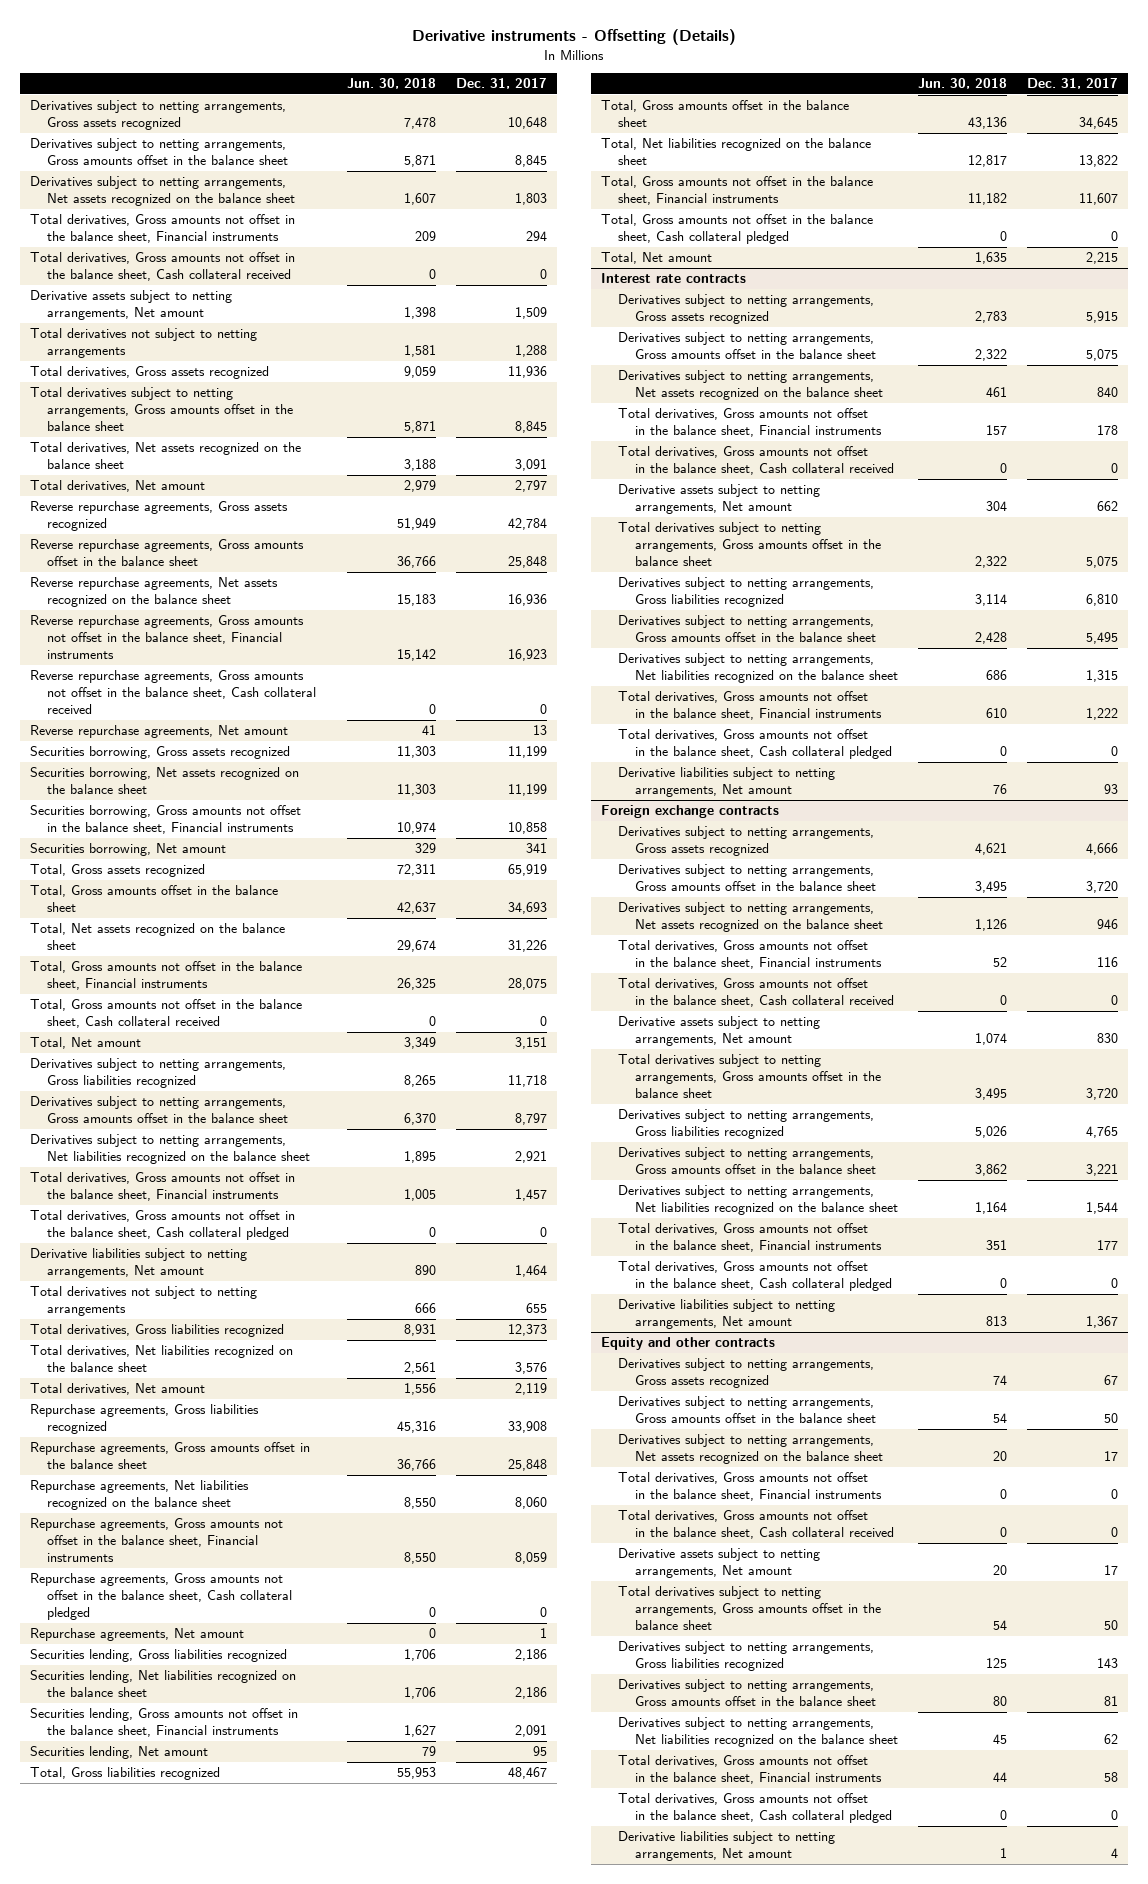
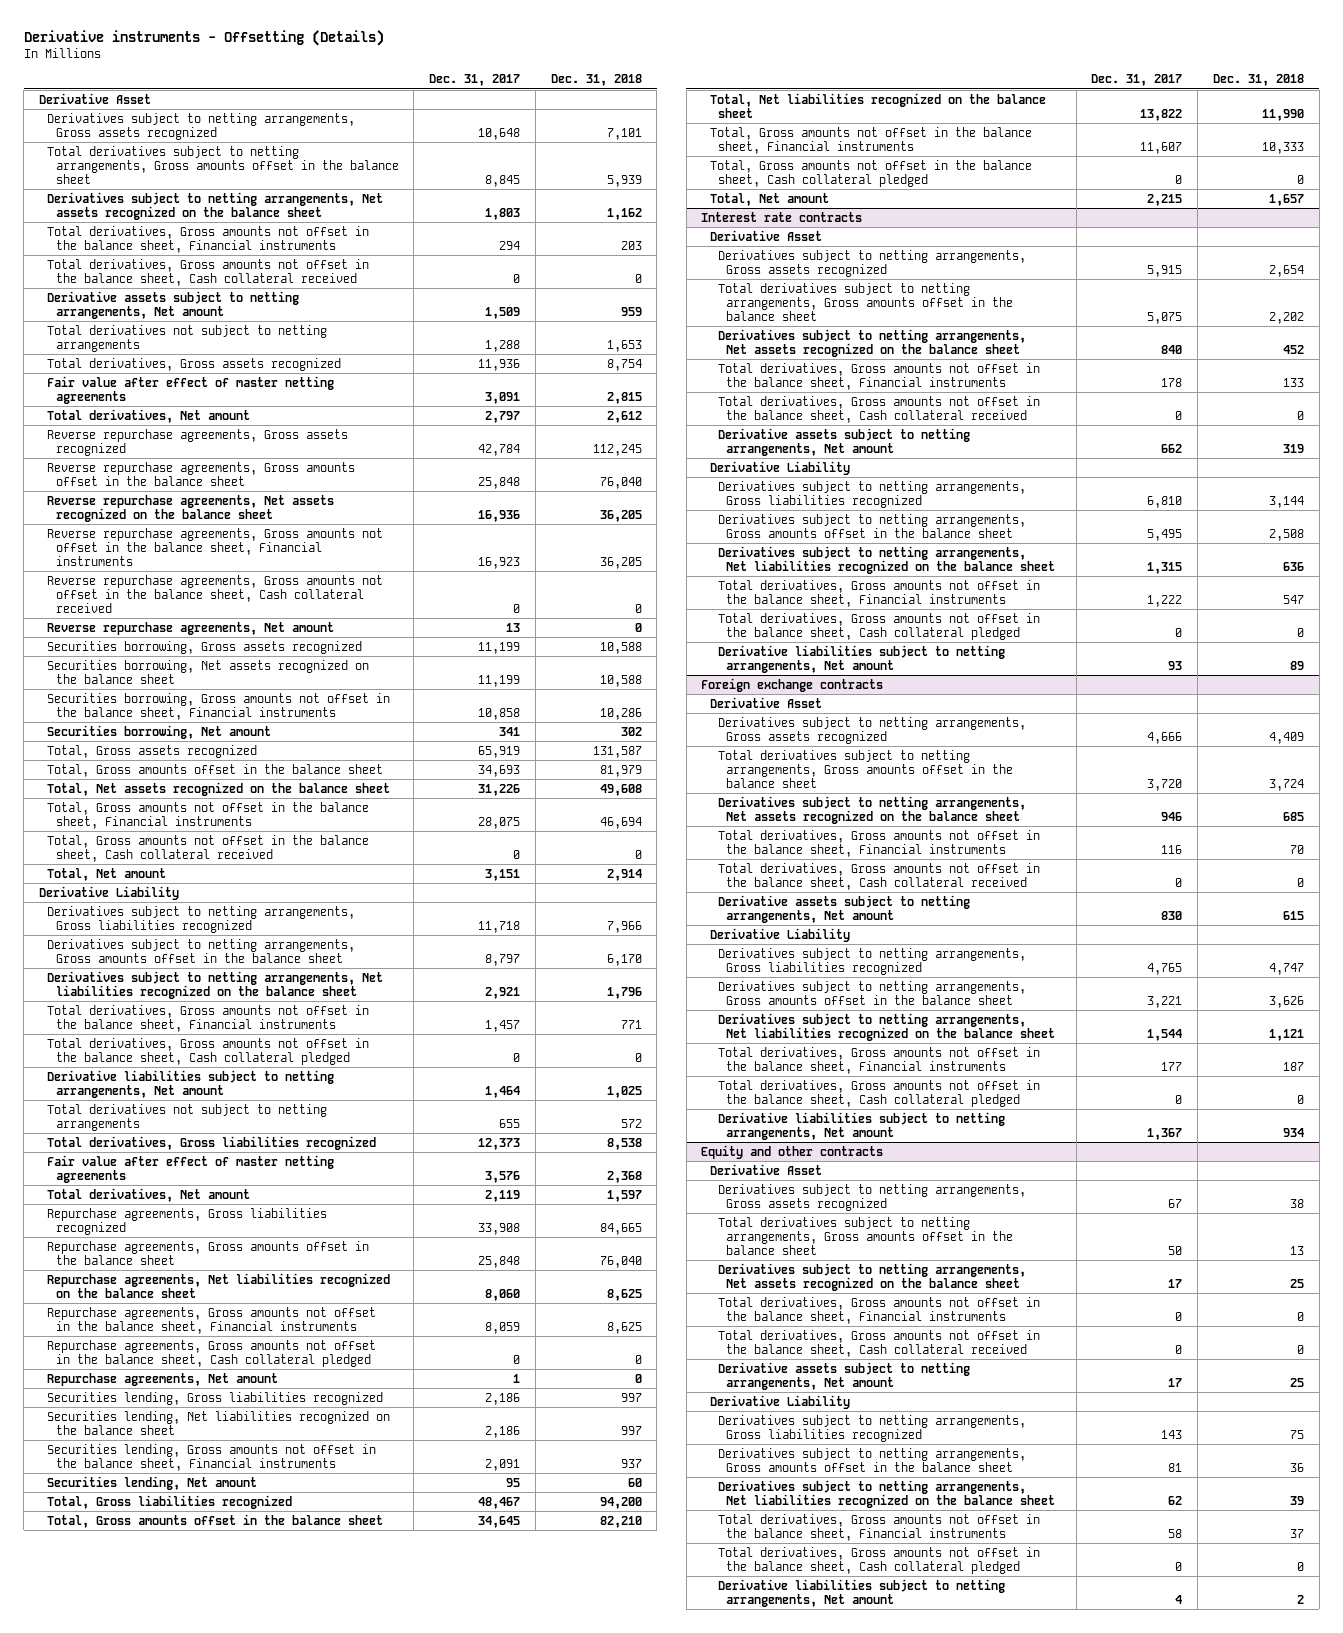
- | Jun. 30, 2018 | Dec. 31, 2017
+ | Dec. 31, 2017 | Dec. 31, 2018
+ Derivative Asset
- Derivatives subject to netting arrangements, Gross amounts offset in the balance sheet | 5,871 | 8,845
moved up: Total derivatives subject to netting arrangements, Gross amounts offset in the balance sheet | 8,845 | 5,939
- Total derivatives, Net assets recognized on the balance sheet | 3,188 | 3,091
+ Fair value after effect of master netting agreements | 3,091 | 2,815
+ Derivative Liability
- Total derivatives, Net liabilities recognized on the balance sheet | 2,561 | 3,576
+ Fair value after effect of master netting agreements | 3,576 | 2,368
@ Interest rate contracts
+ Derivative Asset
- Derivatives subject to netting arrangements, Gross amounts offset in the balance sheet | 2,322 | 5,075
moved up: Total derivatives subject to netting arrangements, Gross amounts offset in the balance sheet | 5,075 | 2,202
+ Derivative Liability
@ Foreign exchange contracts
+ Derivative Asset
- Derivatives subject to netting arrangements, Gross amounts offset in the balance sheet | 3,495 | 3,720
moved up: Total derivatives subject to netting arrangements, Gross amounts offset in the balance sheet | 3,720 | 3,724
+ Derivative Liability
@ Equity and other contracts
+ Derivative Asset
- Derivatives subject to netting arrangements, Gross amounts offset in the balance sheet | 54 | 50
moved up: Total derivatives subject to netting arrangements, Gross amounts offset in the balance sheet | 50 | 13
+ Derivative Liability

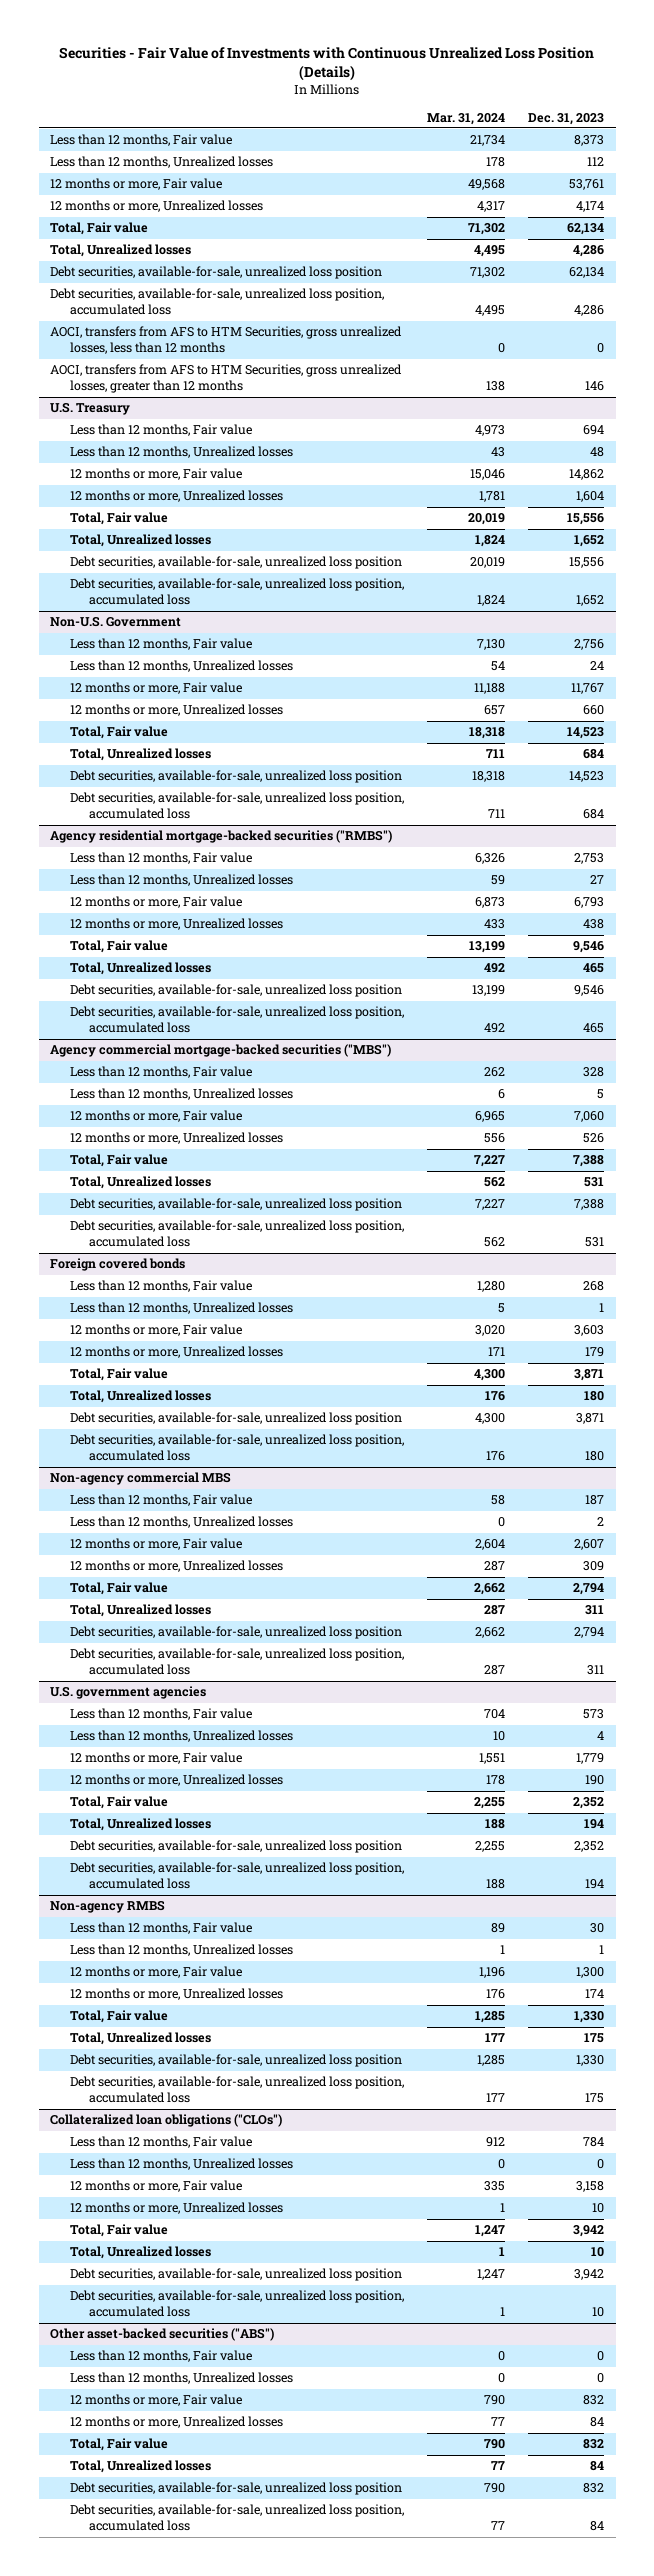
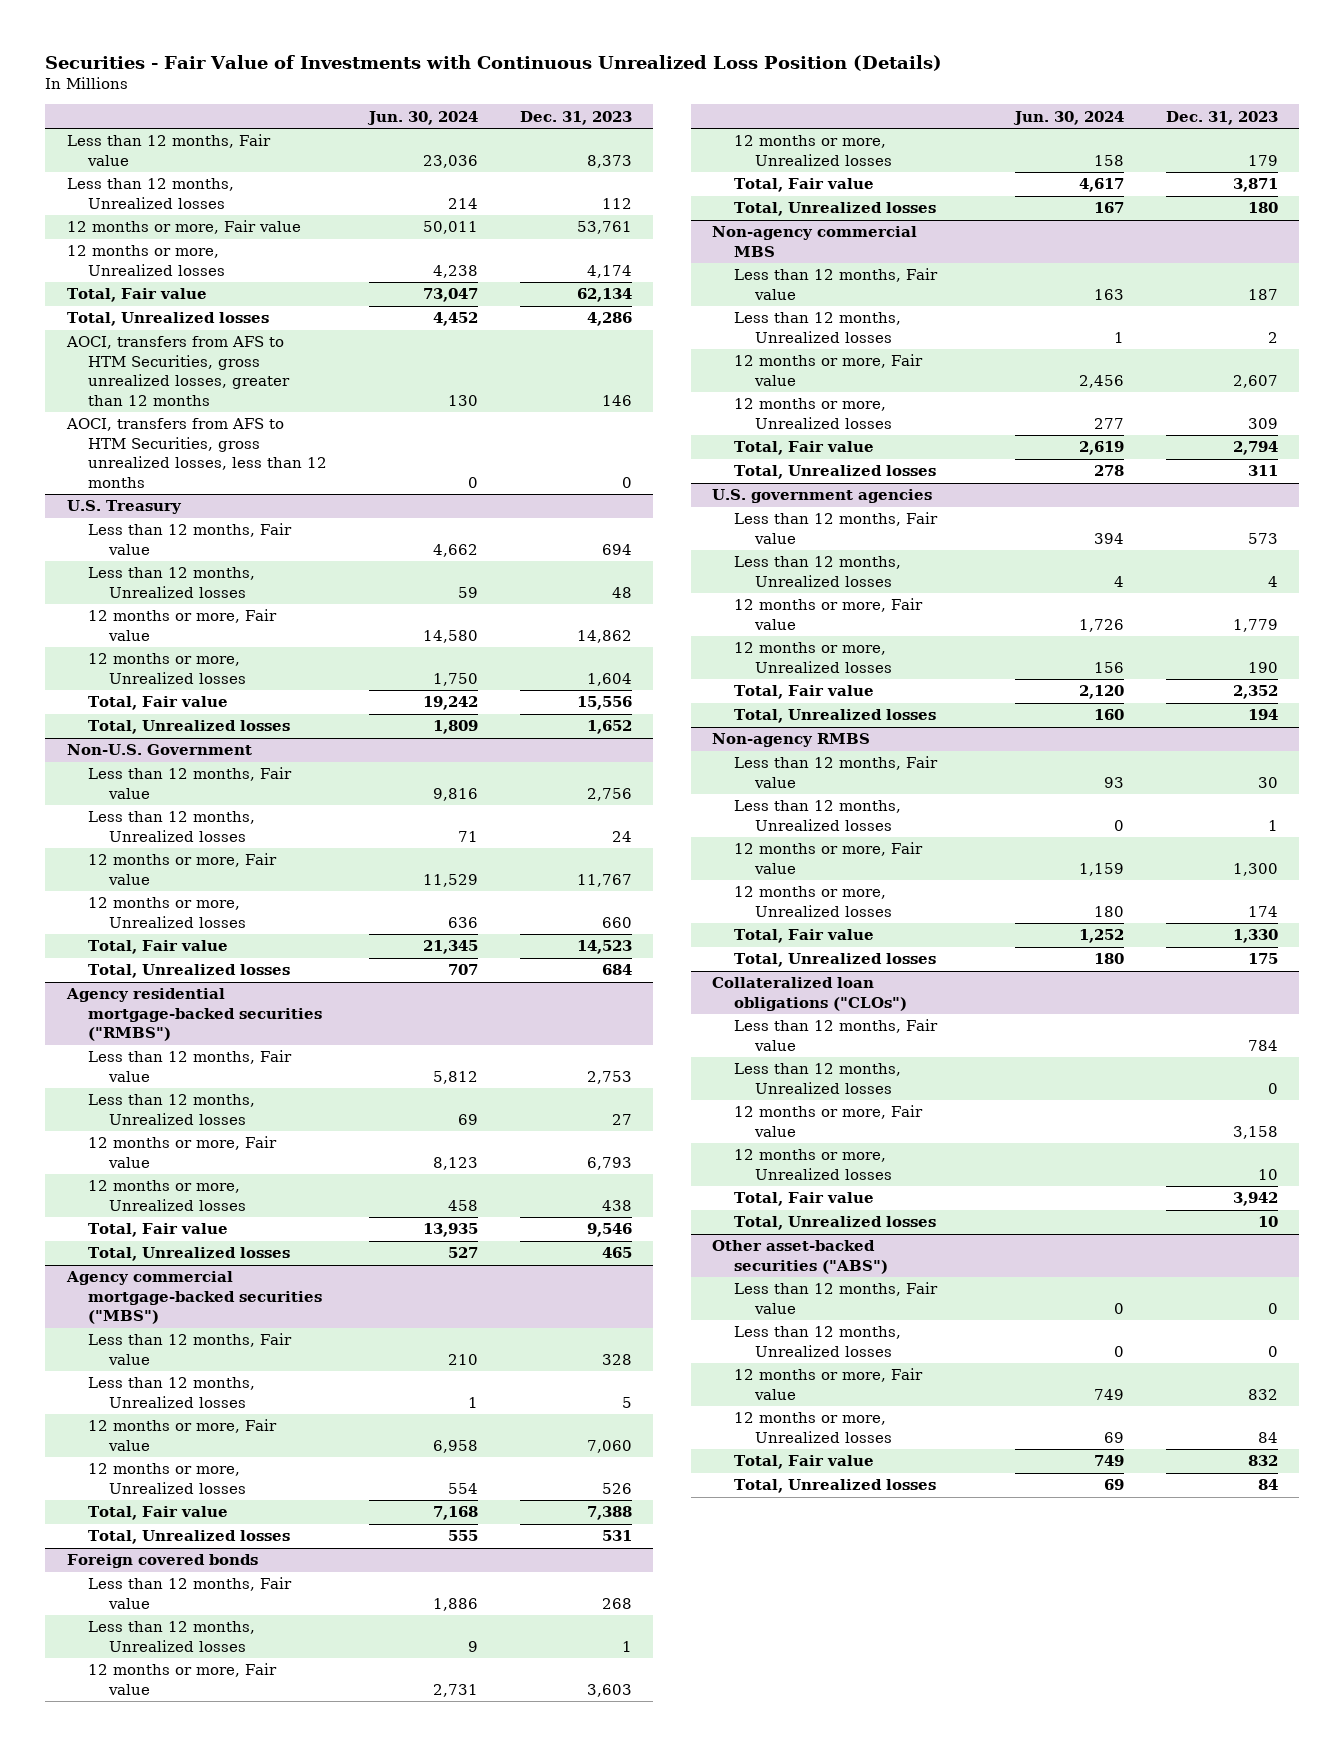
- | Mar. 31, 2024 | Dec. 31, 2023
+ | Jun. 30, 2024 | Dec. 31, 2023
- Debt securities, available-for-sale, unrealized loss position | 71,302 | 62,134
- Debt securities, available-for-sale, unrealized loss position, accumulated loss | 4,495 | 4,286
moved down: AOCI, transfers from AFS to HTM Securities, gross unrealized losses, less than 12 months | 0 | 0
@ U.S. Treasury
- Debt securities, available-for-sale, unrealized loss position | 20,019 | 15,556
- Debt securities, available-for-sale, unrealized loss position, accumulated loss | 1,824 | 1,652
@ Non-U.S. Government
- Debt securities, available-for-sale, unrealized loss position | 18,318 | 14,523
- Debt securities, available-for-sale, unrealized loss position, accumulated loss | 711 | 684
@ Agency residential mortgage-backed securities ("RMBS")
- Debt securities, available-for-sale, unrealized loss position | 13,199 | 9,546
- Debt securities, available-for-sale, unrealized loss position, accumulated loss | 492 | 465
@ Agency commercial mortgage-backed securities ("MBS")
- Debt securities, available-for-sale, unrealized loss position | 7,227 | 7,388
- Debt securities, available-for-sale, unrealized loss position, accumulated loss | 562 | 531
@ Foreign covered bonds
- Debt securities, available-for-sale, unrealized loss position | 4,300 | 3,871
- Debt securities, available-for-sale, unrealized loss position, accumulated loss | 176 | 180
@ Non-agency commercial MBS
- Debt securities, available-for-sale, unrealized loss position | 2,662 | 2,794
- Debt securities, available-for-sale, unrealized loss position, accumulated loss | 287 | 311
@ U.S. government agencies
- Debt securities, available-for-sale, unrealized loss position | 2,255 | 2,352
- Debt securities, available-for-sale, unrealized loss position, accumulated loss | 188 | 194
@ Non-agency RMBS
- Debt securities, available-for-sale, unrealized loss position | 1,285 | 1,330
- Debt securities, available-for-sale, unrealized loss position, accumulated loss | 177 | 175
@ Collateralized loan obligations ("CLOs")
- Debt securities, available-for-sale, unrealized loss position | 1,247 | 3,942
- Debt securities, available-for-sale, unrealized loss position, accumulated loss | 1 | 10
@ Other asset-backed securities ("ABS")
- Debt securities, available-for-sale, unrealized loss position | 790 | 832
- Debt securities, available-for-sale, unrealized loss position, accumulated loss | 77 | 84

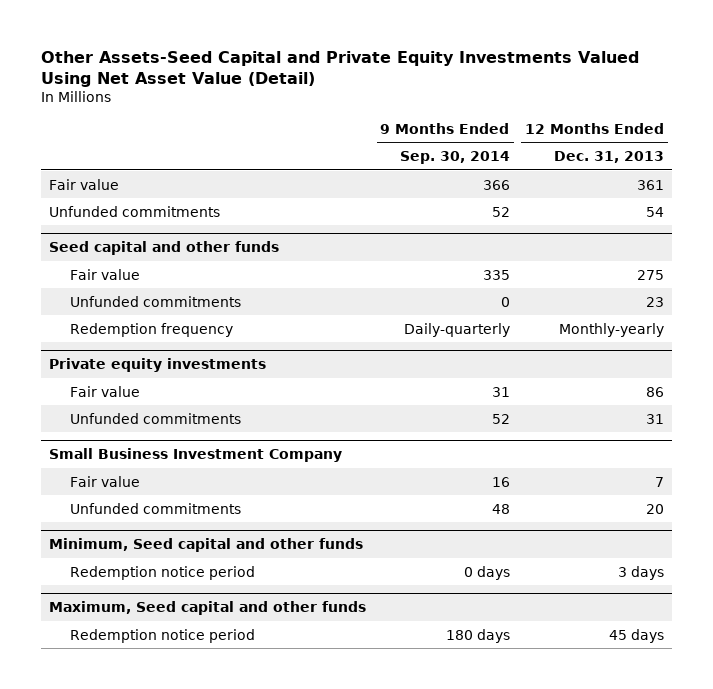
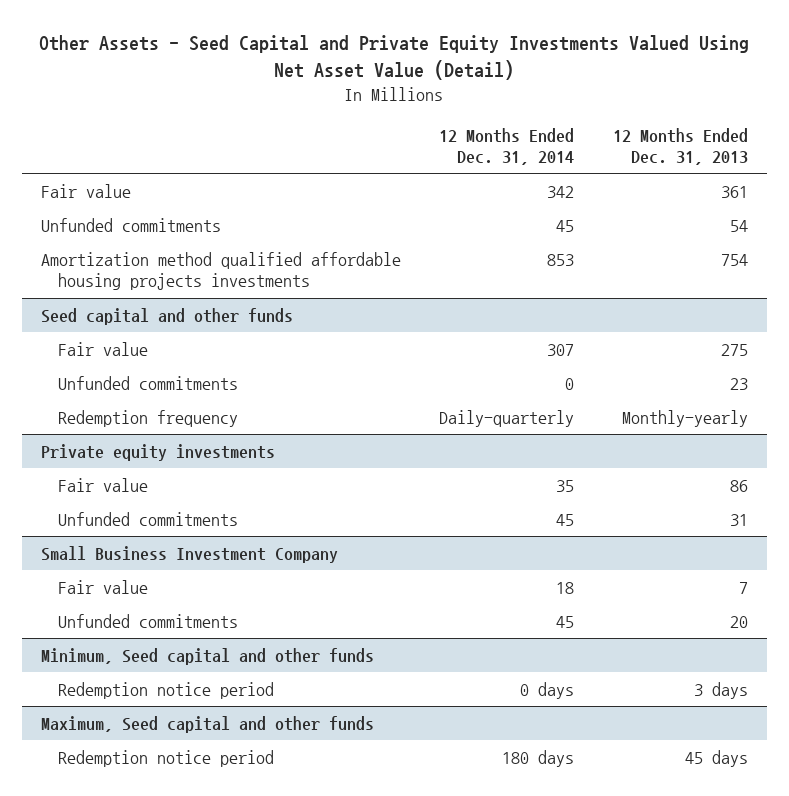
- Other Assets-Seed Capital and Private Equity Investments Valued Using Net Asset Value (Detail)
+ Other Assets - Seed Capital and Private Equity Investments Valued Using Net Asset Value (Detail)
- | 9 Months Ended Sep. 30, 2014 | 12 Months Ended Dec. 31, 2013
+ | 12 Months Ended Dec. 31, 2014 | 12 Months Ended Dec. 31, 2013
+ Amortization method qualified affordable housing projects investments | 853 | 754

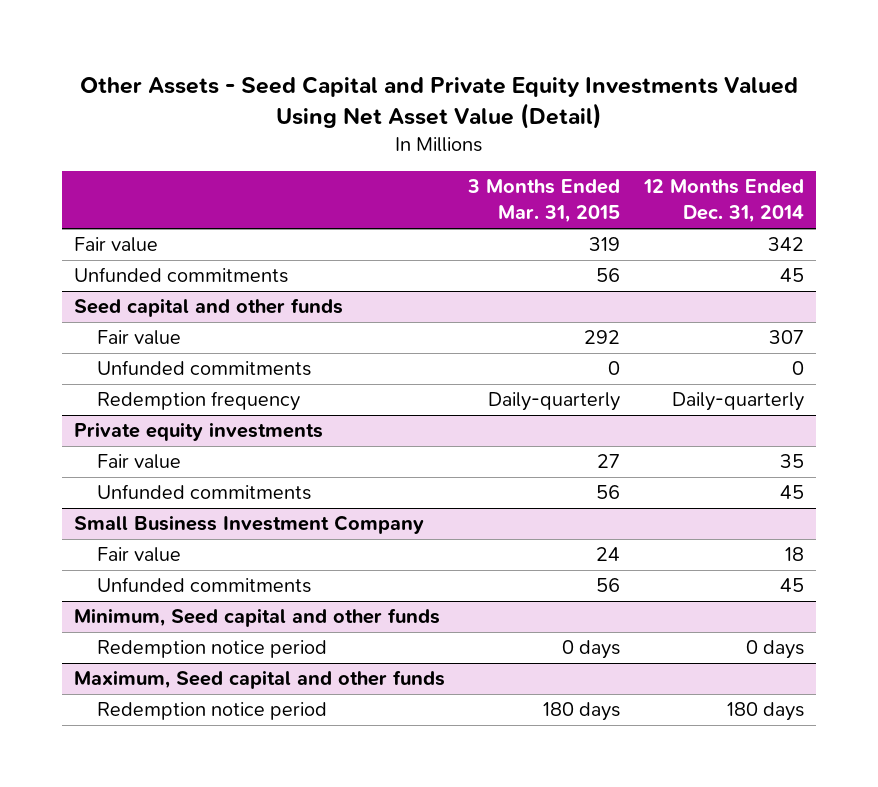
- | 12 Months Ended Dec. 31, 2014 | 12 Months Ended Dec. 31, 2013
+ | 3 Months Ended Mar. 31, 2015 | 12 Months Ended Dec. 31, 2014
- Amortization method qualified affordable housing projects investments | 853 | 754

